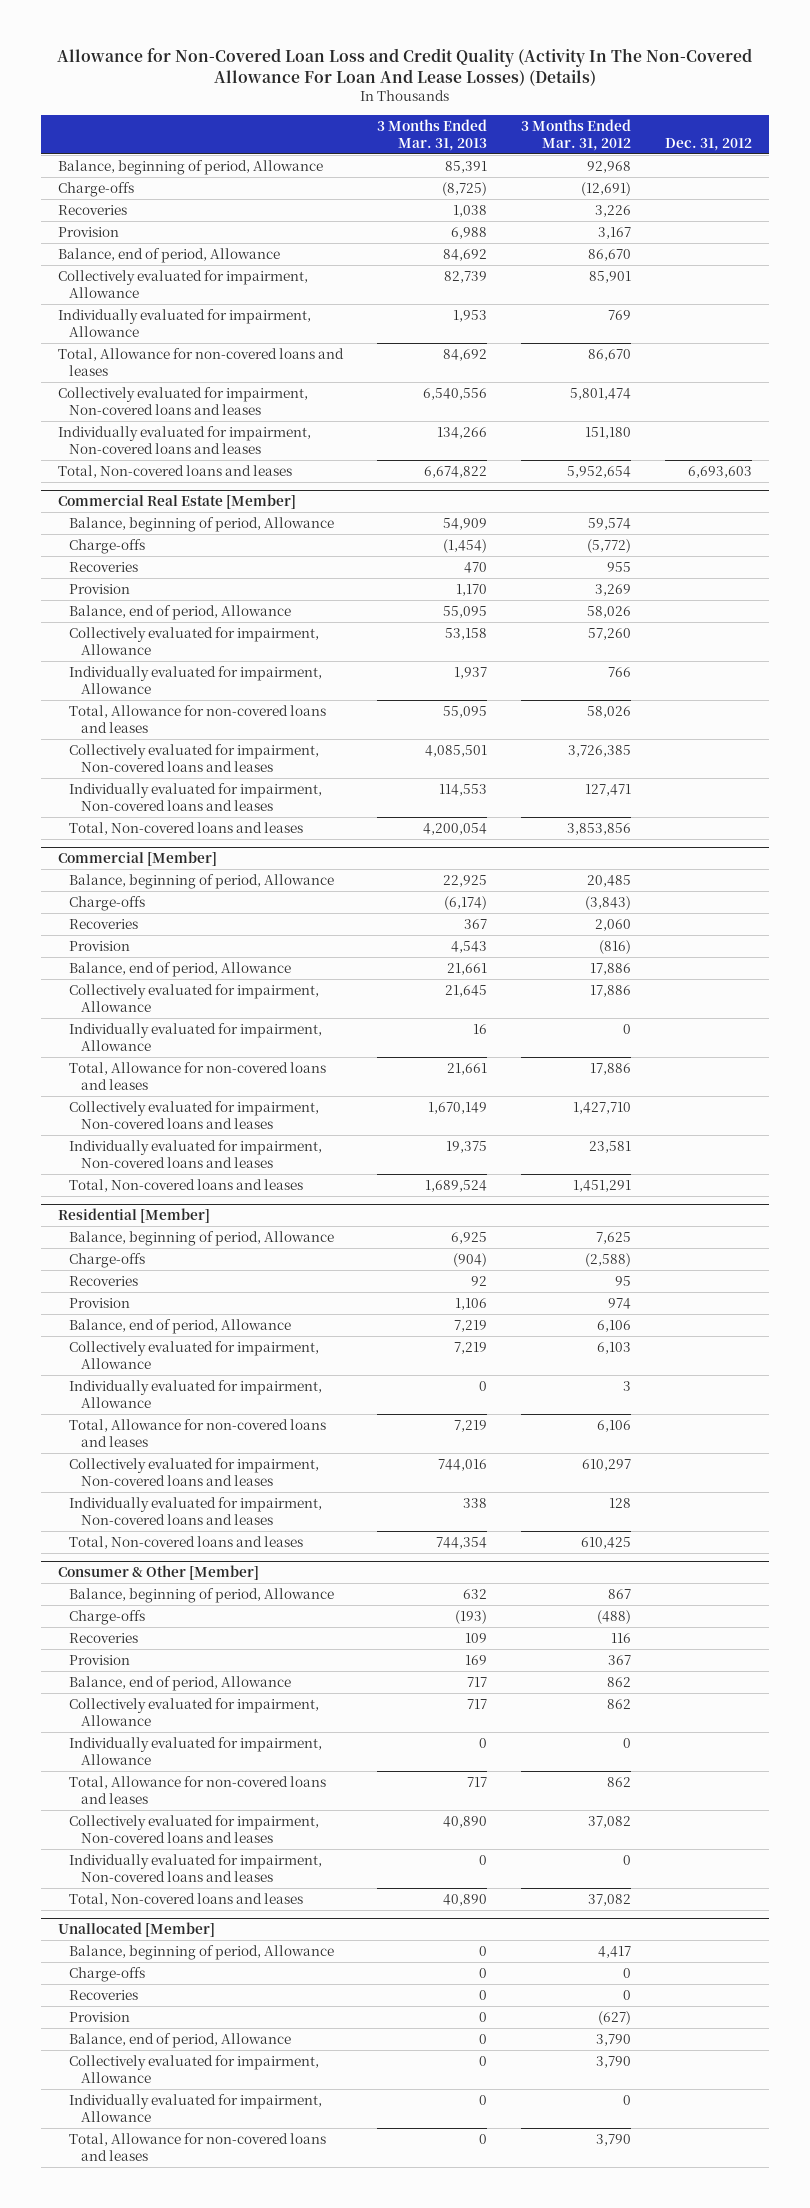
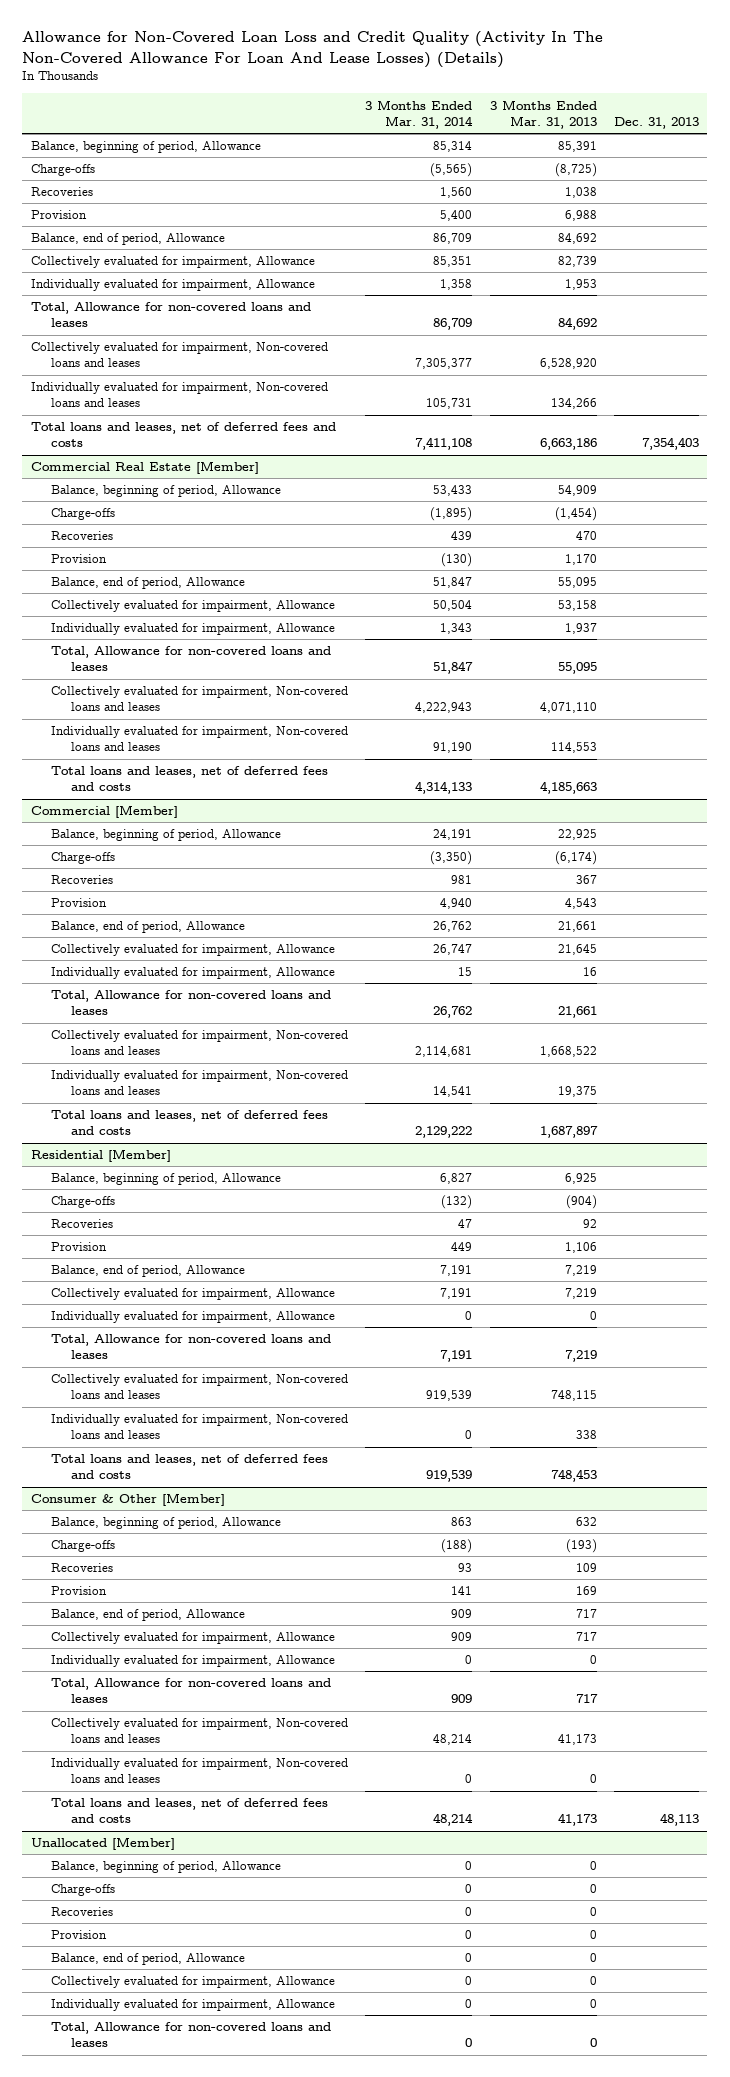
- | 3 Months Ended Mar. 31, 2013 | 3 Months Ended Mar. 31, 2012 | Dec. 31, 2012
+ | 3 Months Ended Mar. 31, 2014 | 3 Months Ended Mar. 31, 2013 | Dec. 31, 2013
- Collectively evaluated for impairment, Non-covered loans and leases | 6,540,556 | 5,801,474 |
+ Collectively evaluated for impairment, Non-covered loans and leases | 7,305,377 | 6,528,920 |
- Total, Non-covered loans and leases | 6,674,822 | 5,952,654 | 6,693,603
+ Total loans and leases, net of deferred fees and costs | 7,411,108 | 6,663,186 | 7,354,403
@ Commercial Real Estate [Member]
- Collectively evaluated for impairment, Non-covered loans and leases | 4,085,501 | 3,726,385 |
+ Collectively evaluated for impairment, Non-covered loans and leases | 4,222,943 | 4,071,110 |
- Total, Non-covered loans and leases | 4,200,054 | 3,853,856 |
+ Total loans and leases, net of deferred fees and costs | 4,314,133 | 4,185,663 |
@ Commercial [Member]
- Collectively evaluated for impairment, Non-covered loans and leases | 1,670,149 | 1,427,710 |
+ Collectively evaluated for impairment, Non-covered loans and leases | 2,114,681 | 1,668,522 |
- Total, Non-covered loans and leases | 1,689,524 | 1,451,291 |
+ Total loans and leases, net of deferred fees and costs | 2,129,222 | 1,687,897 |
@ Residential [Member]
- Collectively evaluated for impairment, Non-covered loans and leases | 744,016 | 610,297 |
+ Collectively evaluated for impairment, Non-covered loans and leases | 919,539 | 748,115 |
- Total, Non-covered loans and leases | 744,354 | 610,425 |
+ Total loans and leases, net of deferred fees and costs | 919,539 | 748,453 |
@ Consumer & Other [Member]
- Collectively evaluated for impairment, Non-covered loans and leases | 40,890 | 37,082 |
+ Collectively evaluated for impairment, Non-covered loans and leases | 48,214 | 41,173 |
- Total, Non-covered loans and leases | 40,890 | 37,082 |
+ Total loans and leases, net of deferred fees and costs | 48,214 | 41,173 | 48,113

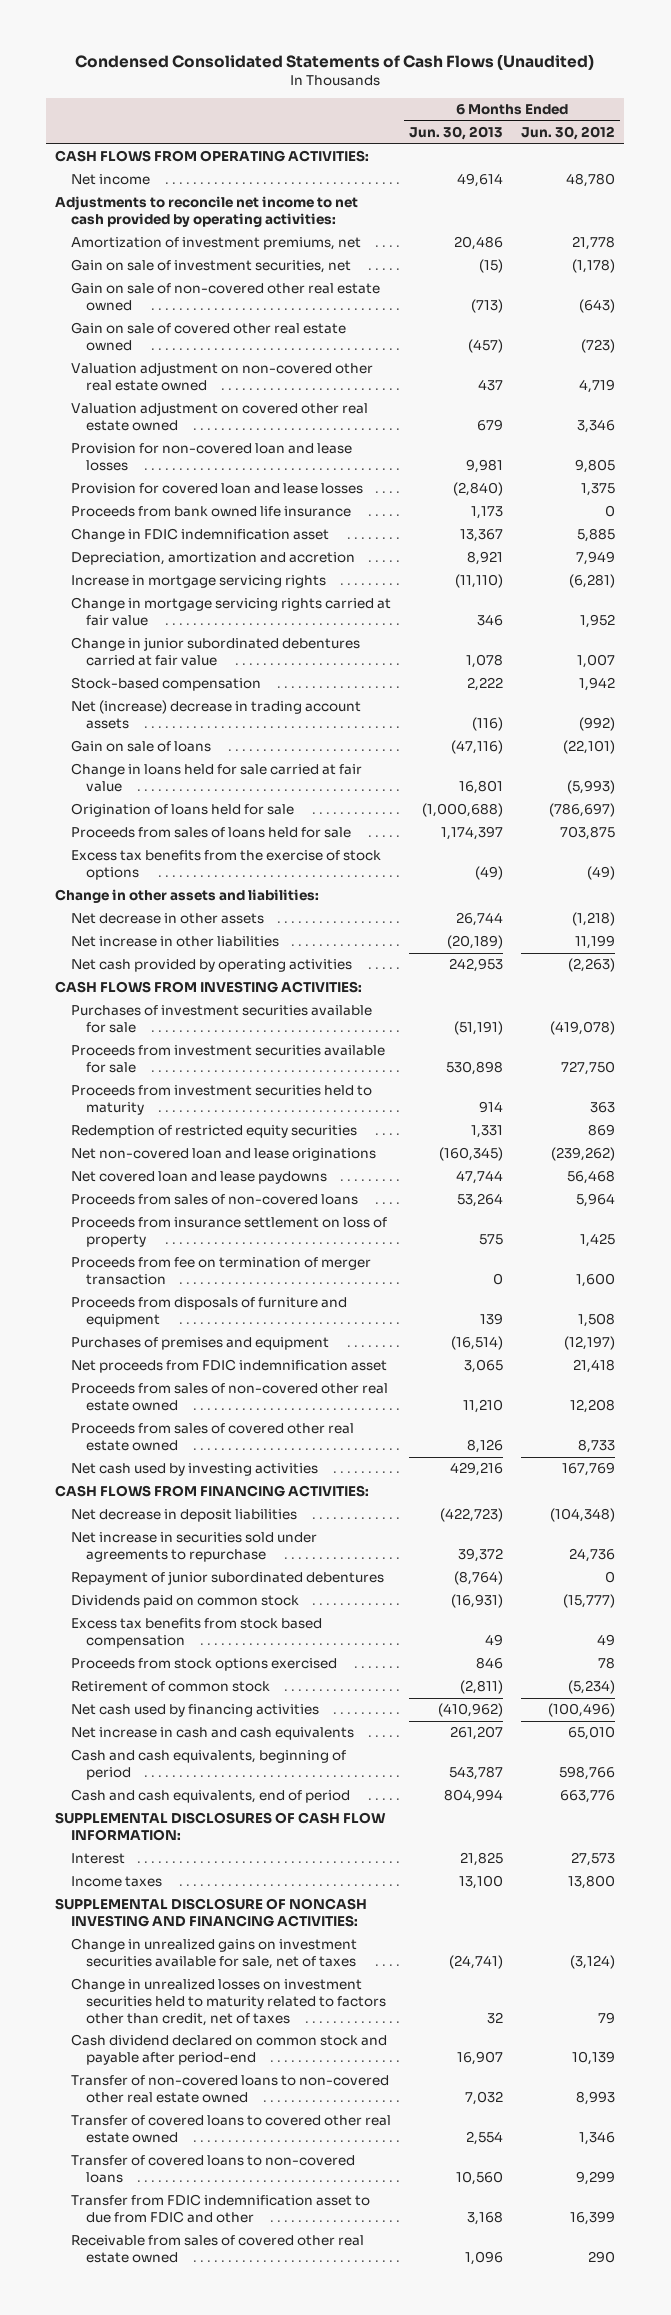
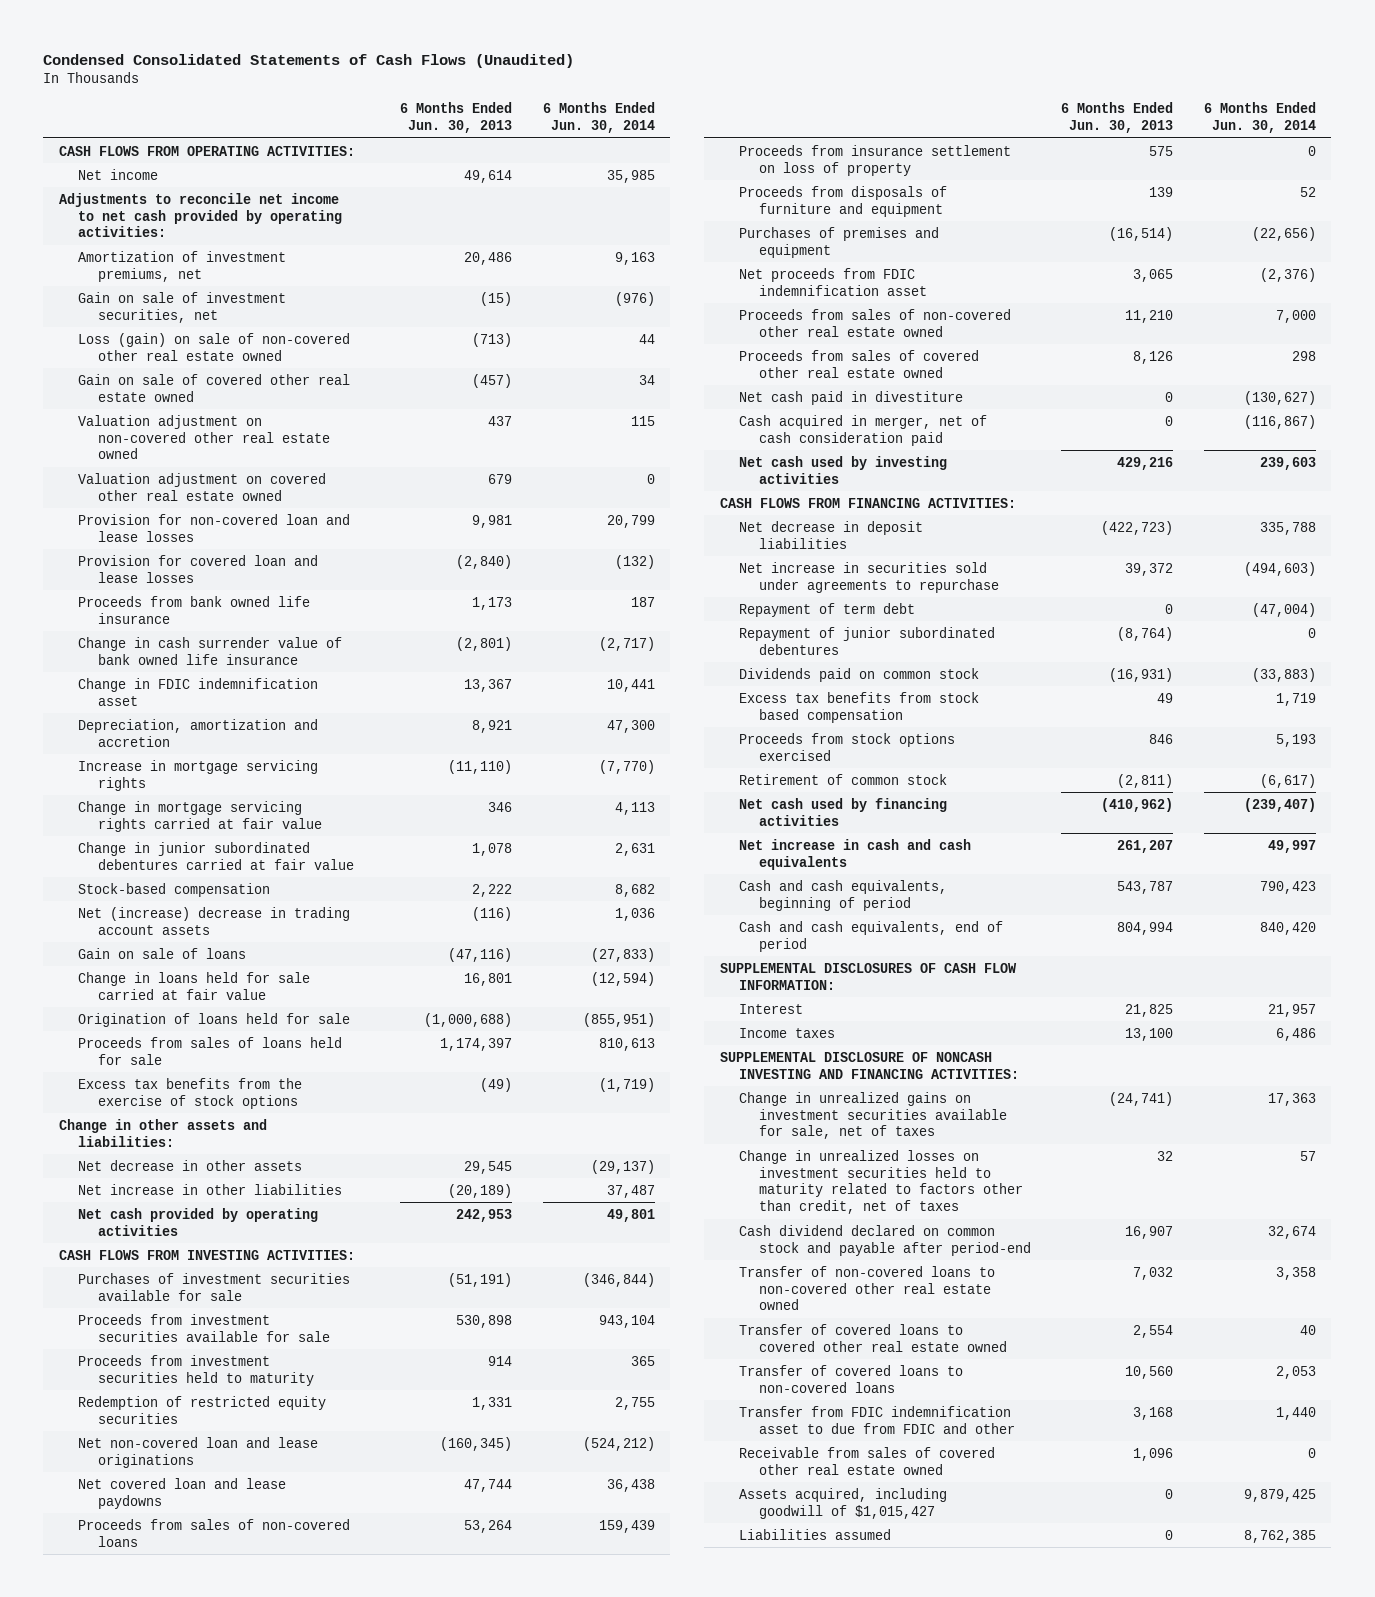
- | 6 Months Ended Jun. 30, 2013 | 6 Months Ended Jun. 30, 2012
+ | 6 Months Ended Jun. 30, 2013 | 6 Months Ended Jun. 30, 2014
- Gain on sale of non-covered other real estate owned | (713) | (643)
+ Loss (gain) on sale of non-covered other real estate owned | (713) | 44
+ Change in cash surrender value of bank owned life insurance | (2,801) | (2,717)
- Net decrease in other assets | 26,744 | (1,218)
+ Net decrease in other assets | 29,545 | (29,137)
- Proceeds from fee on termination of merger transaction | 0 | 1,600
+ Net cash paid in divestiture | 0 | (130,627)
+ Cash acquired in merger, net of cash consideration paid | 0 | (116,867)
+ Repayment of term debt | 0 | (47,004)
+ Assets acquired, including goodwill of $1,015,427 | 0 | 9,879,425
+ Liabilities assumed | 0 | 8,762,385

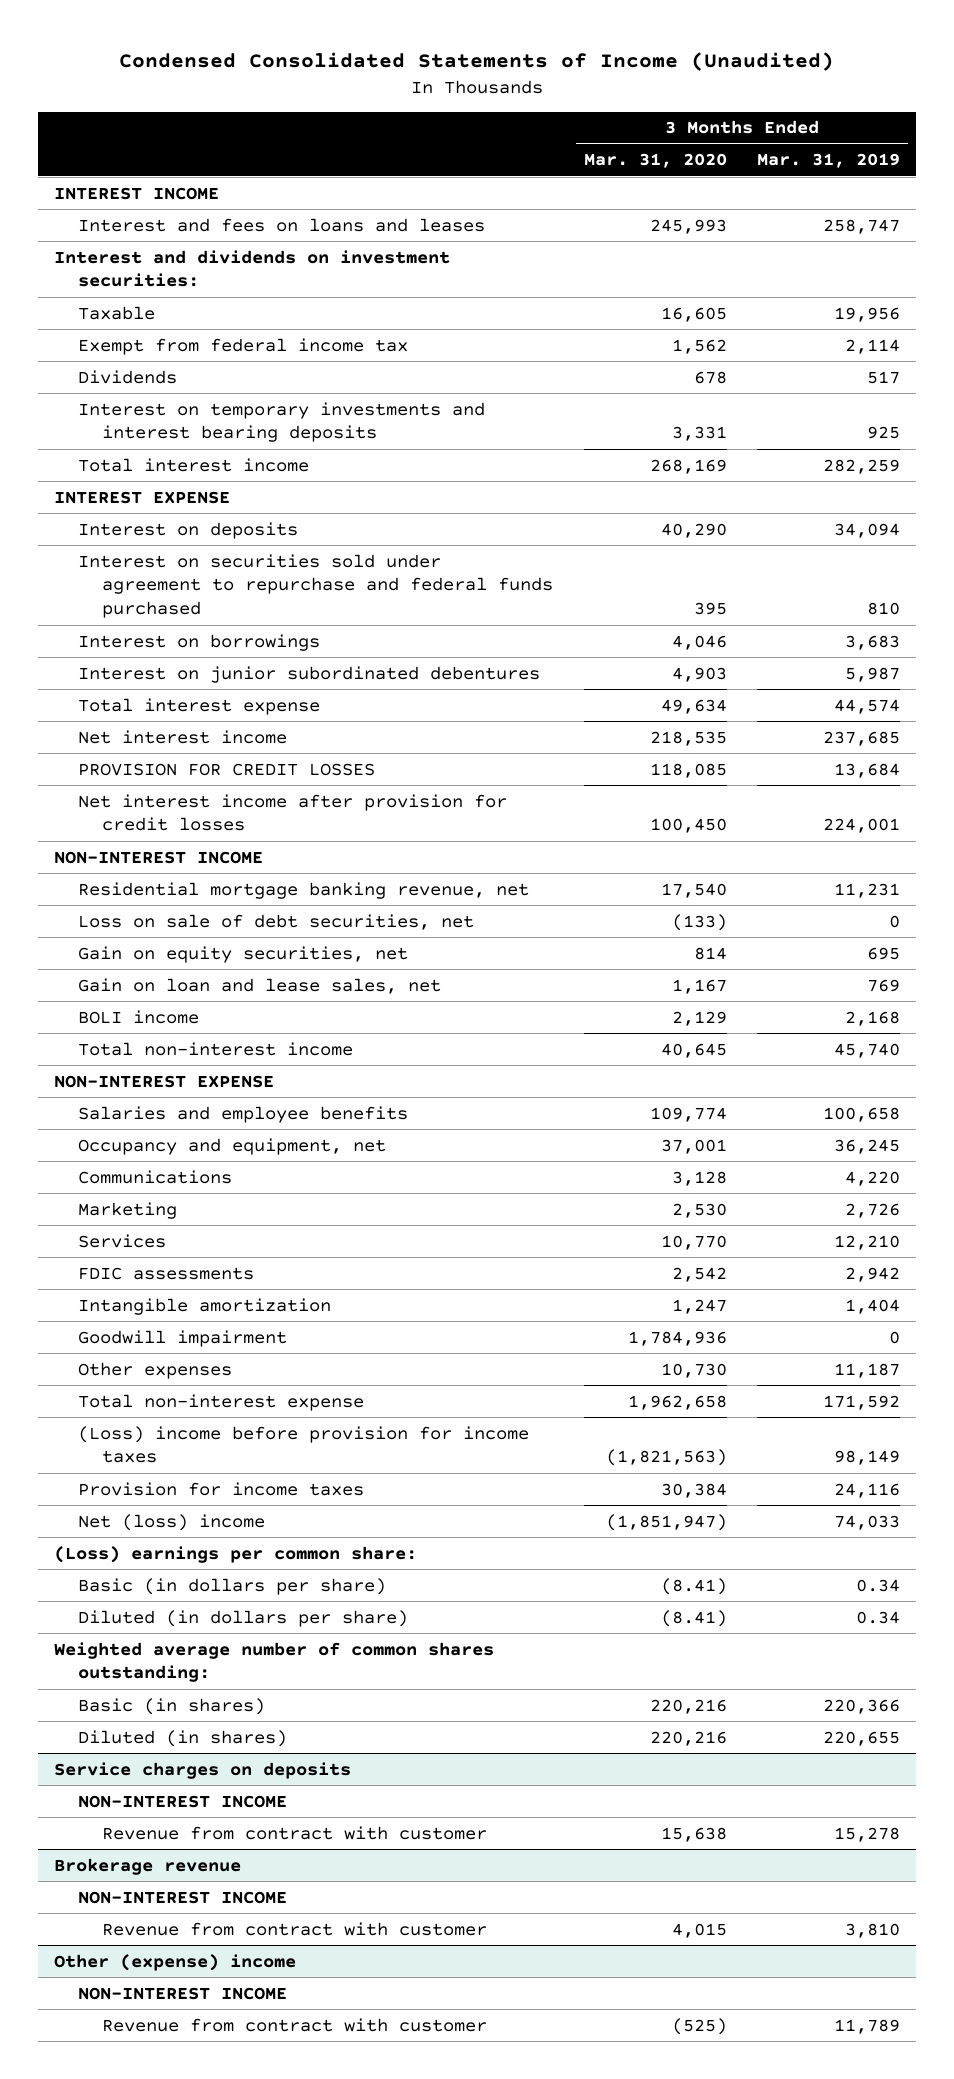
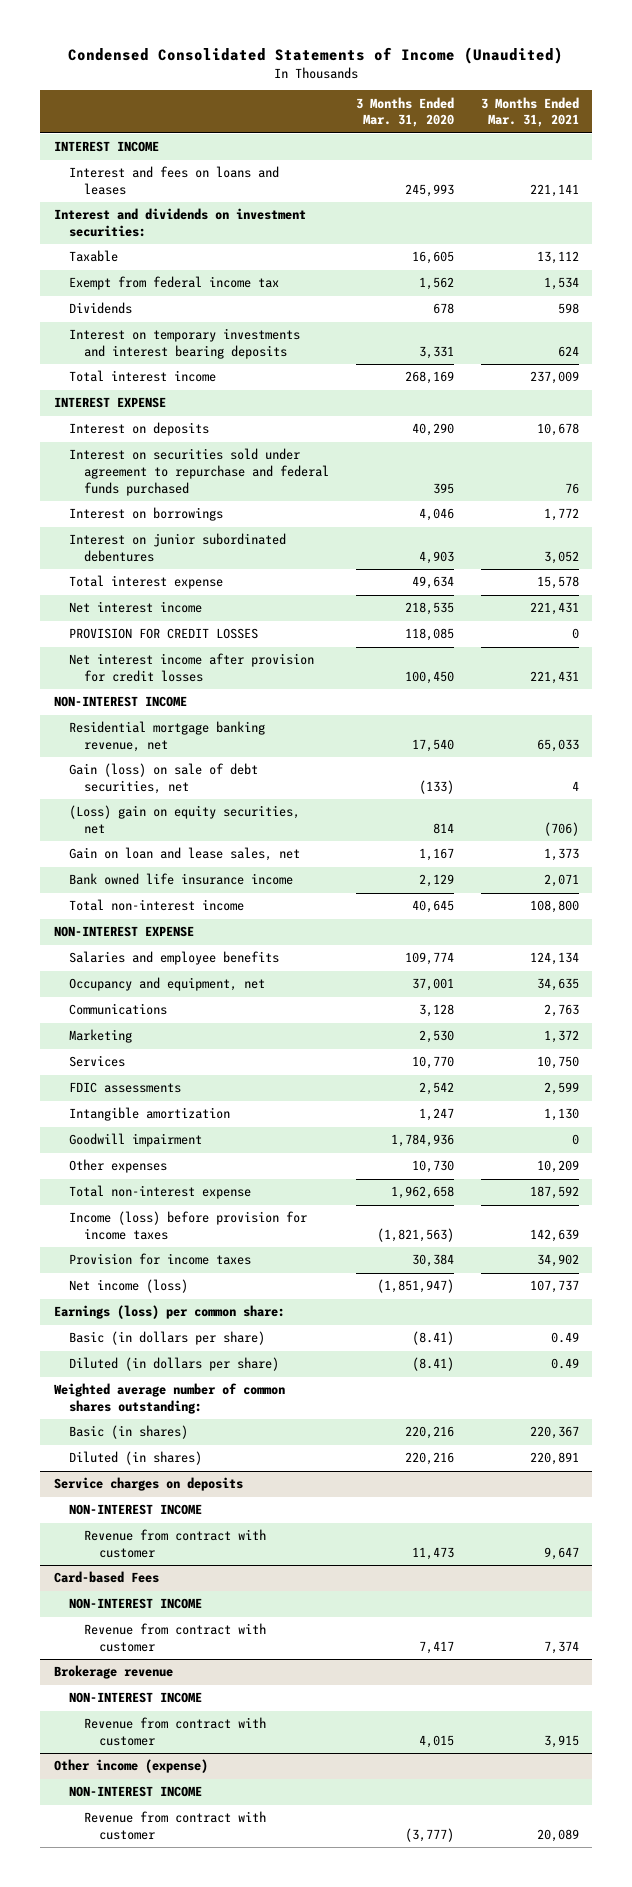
- | 3 Months Ended Mar. 31, 2020 | 3 Months Ended Mar. 31, 2019
+ | 3 Months Ended Mar. 31, 2020 | 3 Months Ended Mar. 31, 2021
- Loss on sale of debt securities, net | (133) | 0
- Gain on equity securities, net | 814 | 695
+ Gain (loss) on sale of debt securities, net | (133) | 4
+ (Loss) gain on equity securities, net | 814 | (706)
- BOLI income | 2,129 | 2,168
+ Bank owned life insurance income | 2,129 | 2,071
- (Loss) income before provision for income taxes | (1,821,563) | 98,149
+ Income (loss) before provision for income taxes | (1,821,563) | 142,639
- Net (loss) income | (1,851,947) | 74,033
- (Loss) earnings per common share:
+ Net income (loss) | (1,851,947) | 107,737
+ Earnings (loss) per common share:
@ Service charges on deposits
- Revenue from contract with customer | 15,638 | 15,278
+ Revenue from contract with customer | 11,473 | 9,647
+ Card-based Fees
+ NON-INTEREST INCOME
+ Revenue from contract with customer | 7,417 | 7,374
- Other (expense) income
+ Other income (expense)
- Revenue from contract with customer | (525) | 11,789
+ Revenue from contract with customer | (3,777) | 20,089

